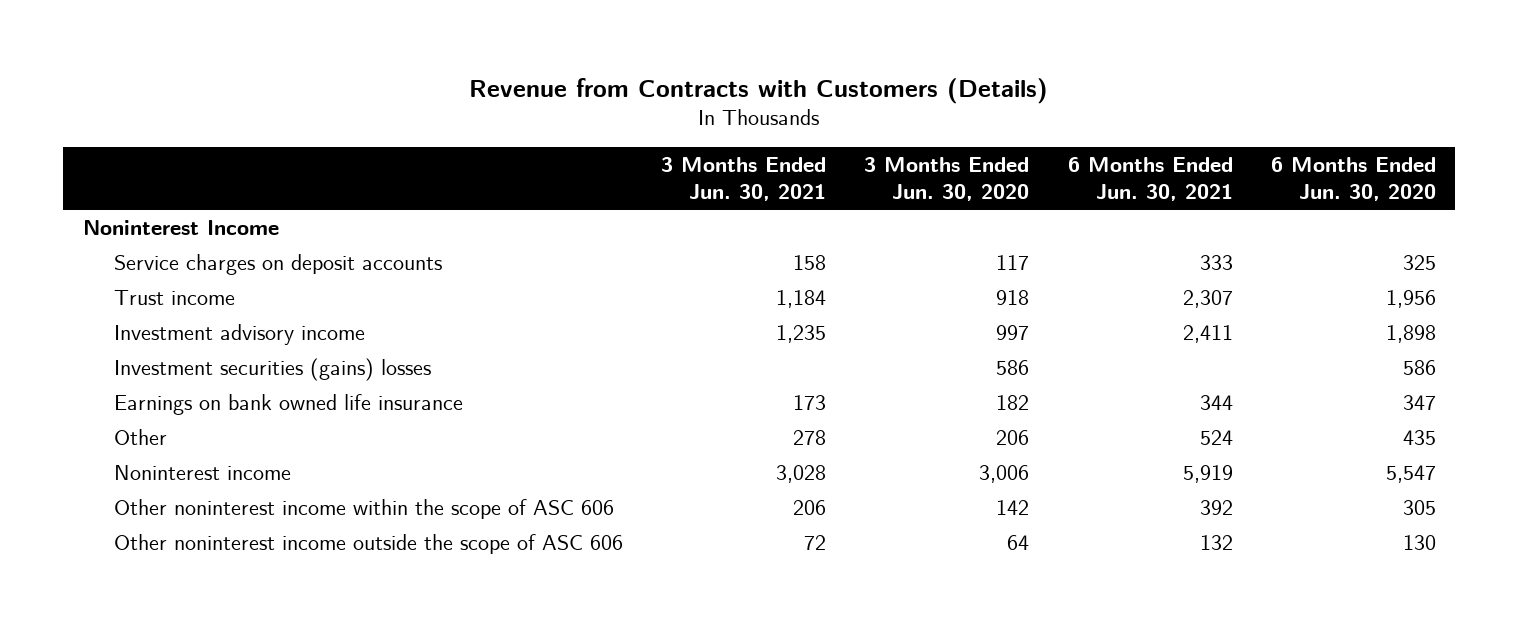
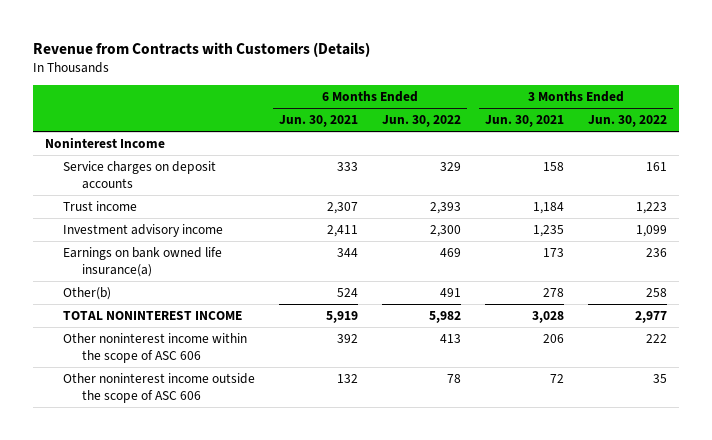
- | 3 Months Ended Jun. 30, 2021 | 3 Months Ended Jun. 30, 2020 | 6 Months Ended Jun. 30, 2021 | 6 Months Ended Jun. 30, 2020
+ | 6 Months Ended Jun. 30, 2021 | 6 Months Ended Jun. 30, 2022 | 3 Months Ended Jun. 30, 2021 | 3 Months Ended Jun. 30, 2022
- Investment securities (gains) losses | | 586 | | 586
- Earnings on bank owned life insurance | 173 | 182 | 344 | 347
- Other | 278 | 206 | 524 | 435
- Noninterest income | 3,028 | 3,006 | 5,919 | 5,547
+ Earnings on bank owned life insurance(a) | 344 | 469 | 173 | 236
+ Other(b) | 524 | 491 | 278 | 258
+ TOTAL NONINTEREST INCOME | 5,919 | 5,982 | 3,028 | 2,977

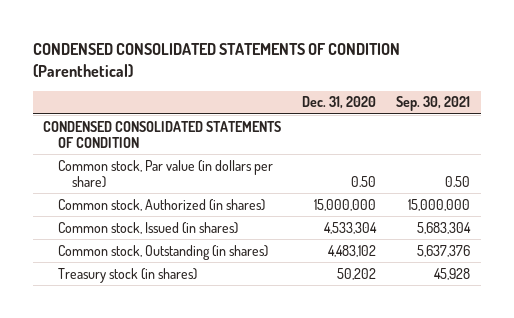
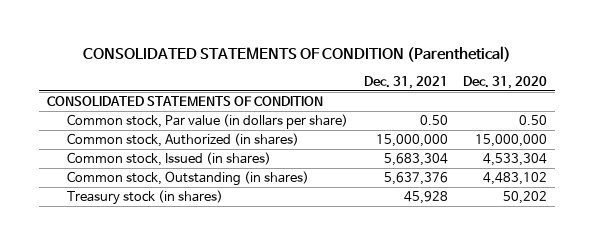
- CONDENSED CONSOLIDATED STATEMENTS OF CONDITION (Parenthetical)
+ CONSOLIDATED STATEMENTS OF CONDITION (Parenthetical)
- | Dec. 31, 2020 | Sep. 30, 2021
+ | Dec. 31, 2021 | Dec. 31, 2020
- CONDENSED CONSOLIDATED STATEMENTS OF CONDITION
+ CONSOLIDATED STATEMENTS OF CONDITION

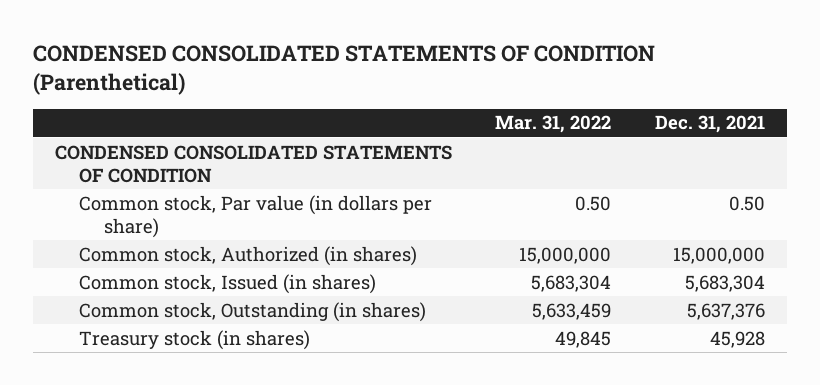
- CONSOLIDATED STATEMENTS OF CONDITION (Parenthetical)
+ CONDENSED CONSOLIDATED STATEMENTS OF CONDITION (Parenthetical)
- | Dec. 31, 2021 | Dec. 31, 2020
+ | Mar. 31, 2022 | Dec. 31, 2021
- CONSOLIDATED STATEMENTS OF CONDITION
+ CONDENSED CONSOLIDATED STATEMENTS OF CONDITION

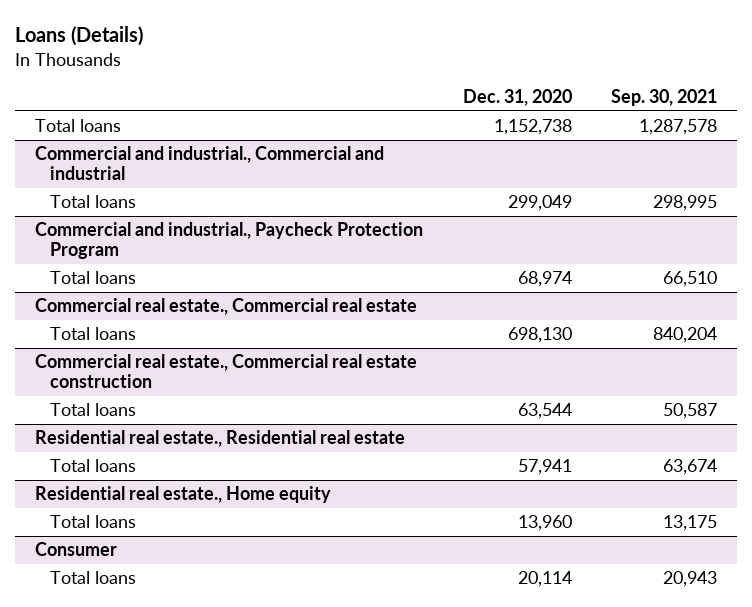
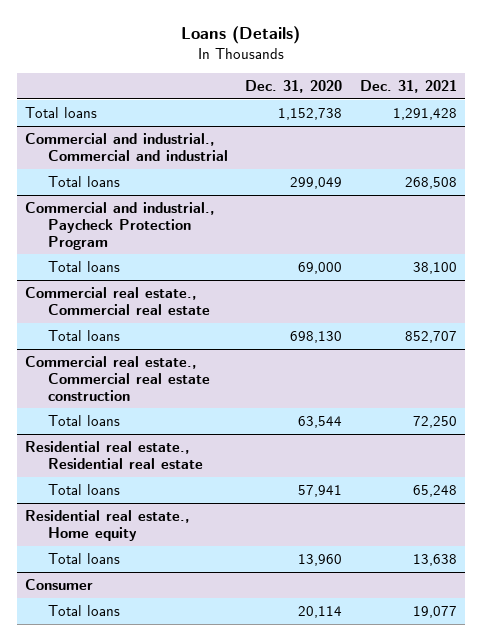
- | Dec. 31, 2020 | Sep. 30, 2021
+ | Dec. 31, 2020 | Dec. 31, 2021
@ Commercial and industrial., Paycheck Protection Program
- Total loans | 68,974 | 66,510
+ Total loans | 69,000 | 38,100

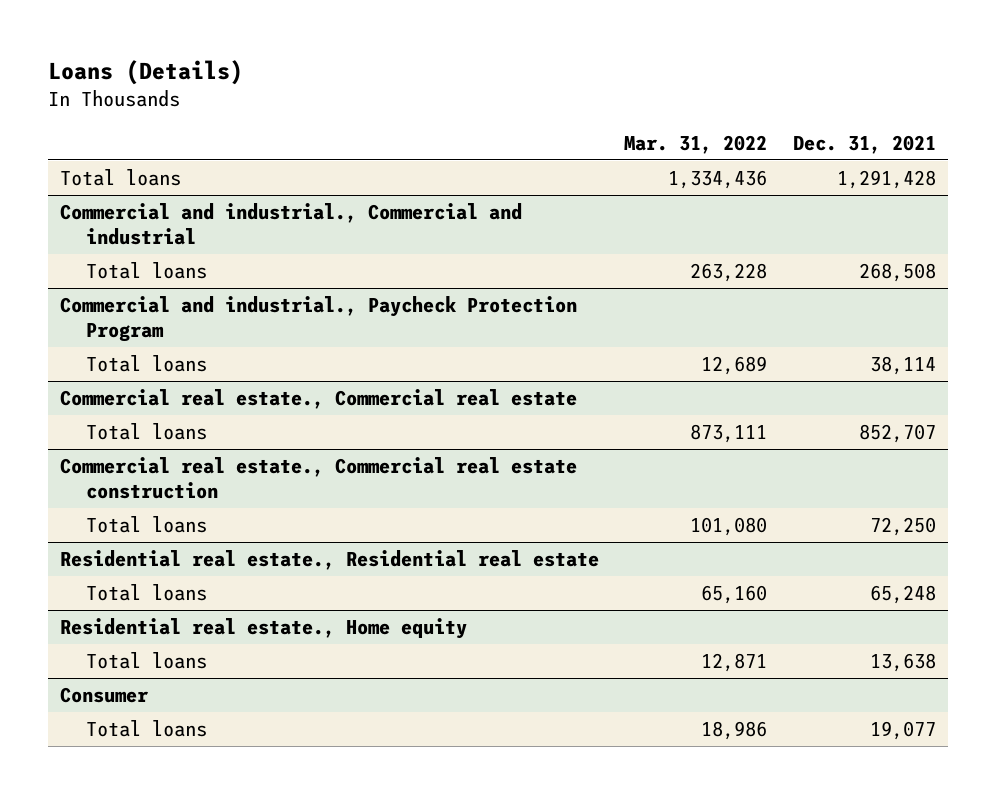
- | Dec. 31, 2020 | Dec. 31, 2021
+ | Mar. 31, 2022 | Dec. 31, 2021
@ Commercial and industrial., Paycheck Protection Program
- Total loans | 69,000 | 38,100
+ Total loans | 12,689 | 38,114

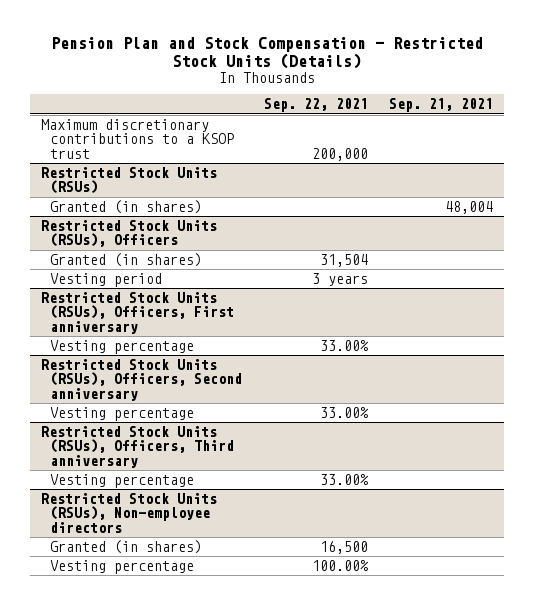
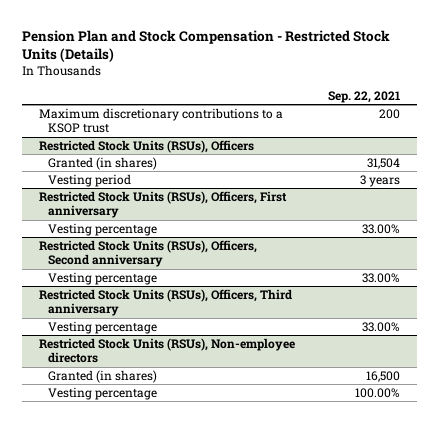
- | Sep. 22, 2021 | Sep. 21, 2021
+ | Sep. 22, 2021
- Maximum discretionary contributions to a KSOP trust | 200,000 |
- Restricted Stock Units (RSUs)
- Granted (in shares) | | 48,004
+ Maximum discretionary contributions to a KSOP trust | 200

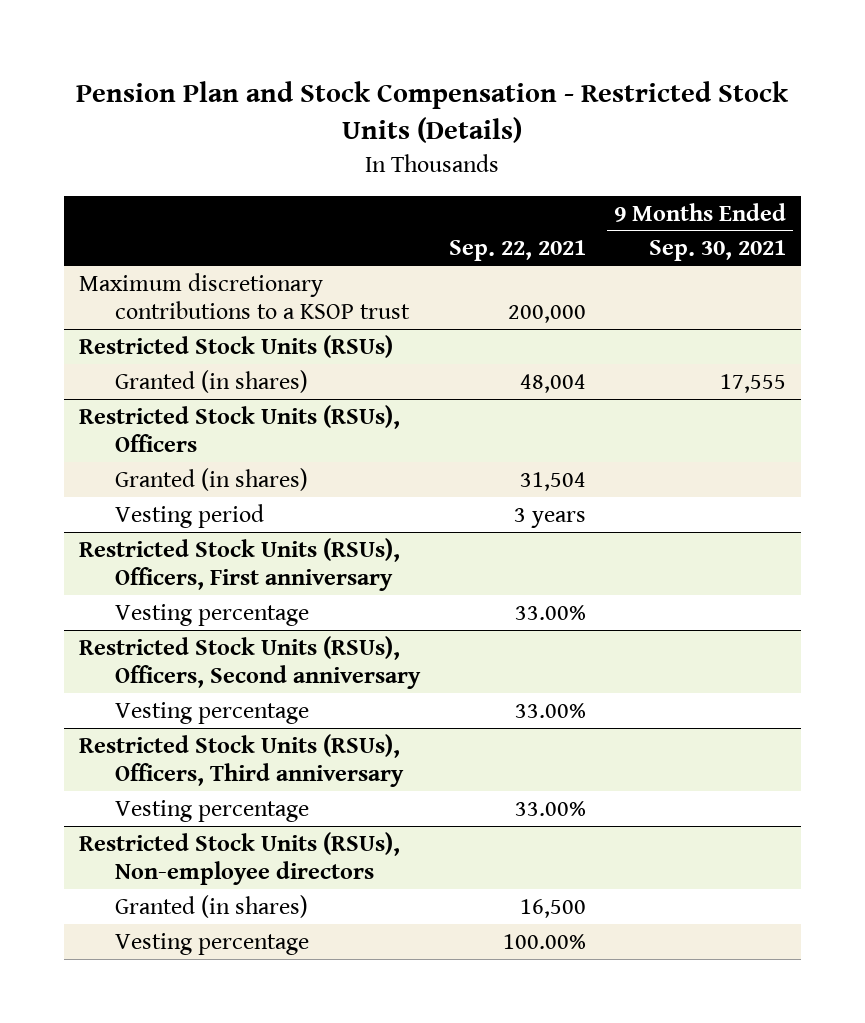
- | Sep. 22, 2021
+ | Sep. 22, 2021 | 9 Months Ended Sep. 30, 2021
- Maximum discretionary contributions to a KSOP trust | 200
+ Maximum discretionary contributions to a KSOP trust | 200,000 |
+ Restricted Stock Units (RSUs)
+ Granted (in shares) | 48,004 | 17,555

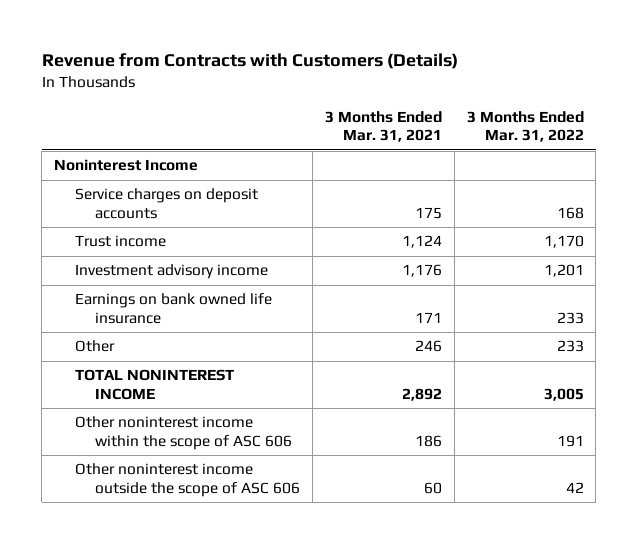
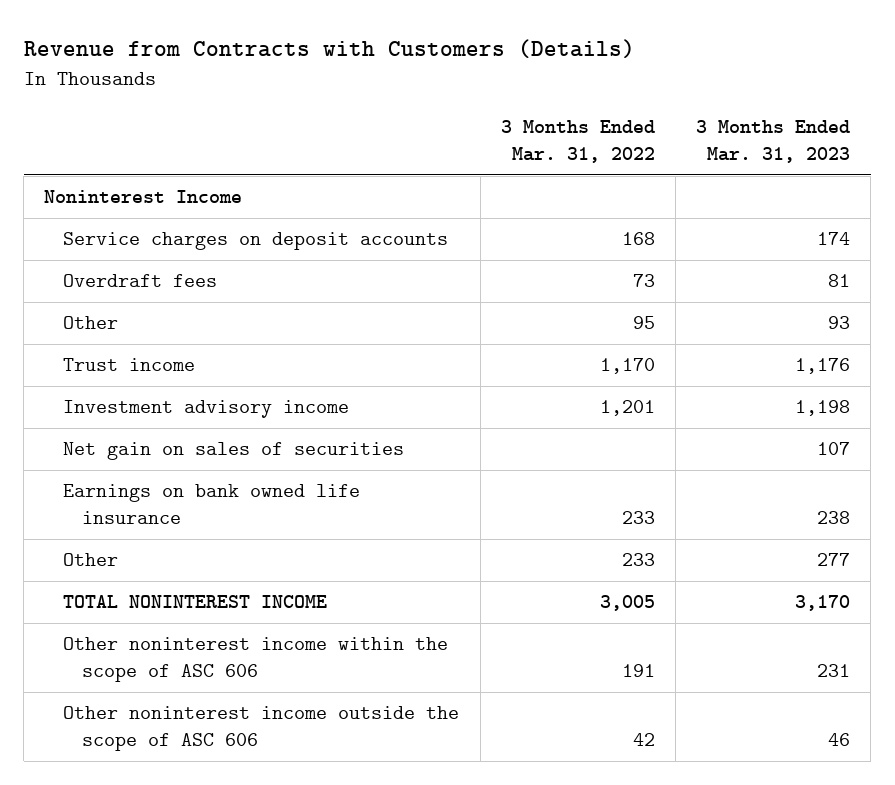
- | 3 Months Ended Mar. 31, 2021 | 3 Months Ended Mar. 31, 2022
+ | 3 Months Ended Mar. 31, 2022 | 3 Months Ended Mar. 31, 2023
+ Overdraft fees | 73 | 81
+ Other | 95 | 93
+ Net gain on sales of securities | | 107

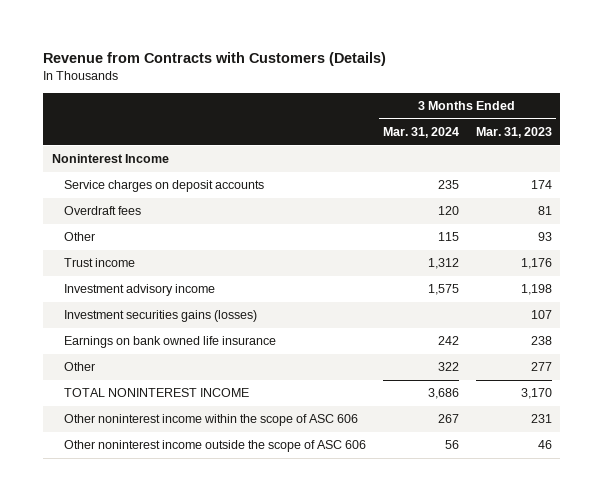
- | 3 Months Ended Mar. 31, 2022 | 3 Months Ended Mar. 31, 2023
+ | 3 Months Ended Mar. 31, 2024 | 3 Months Ended Mar. 31, 2023
- Net gain on sales of securities | | 107
+ Investment securities gains (losses) | | 107

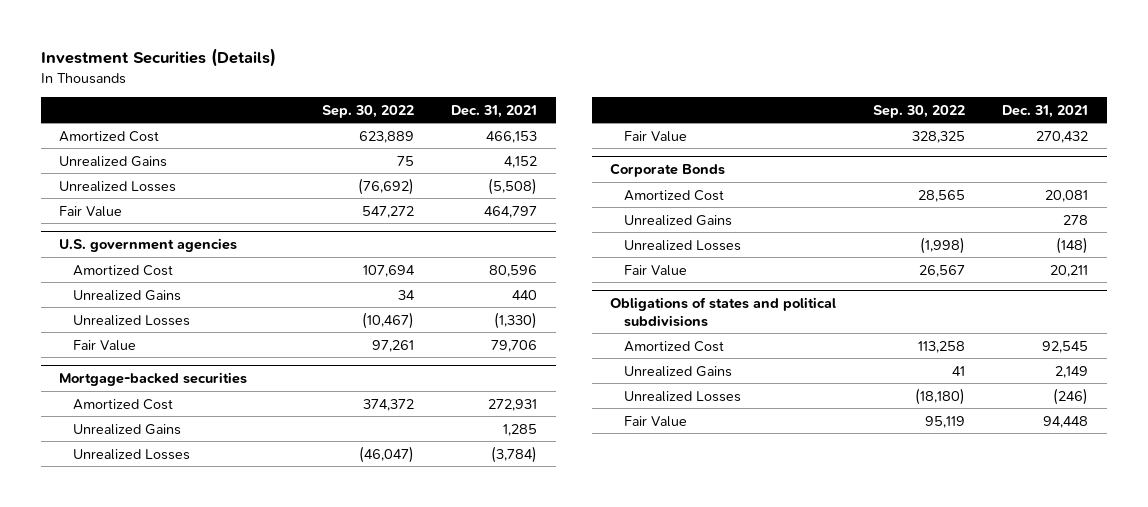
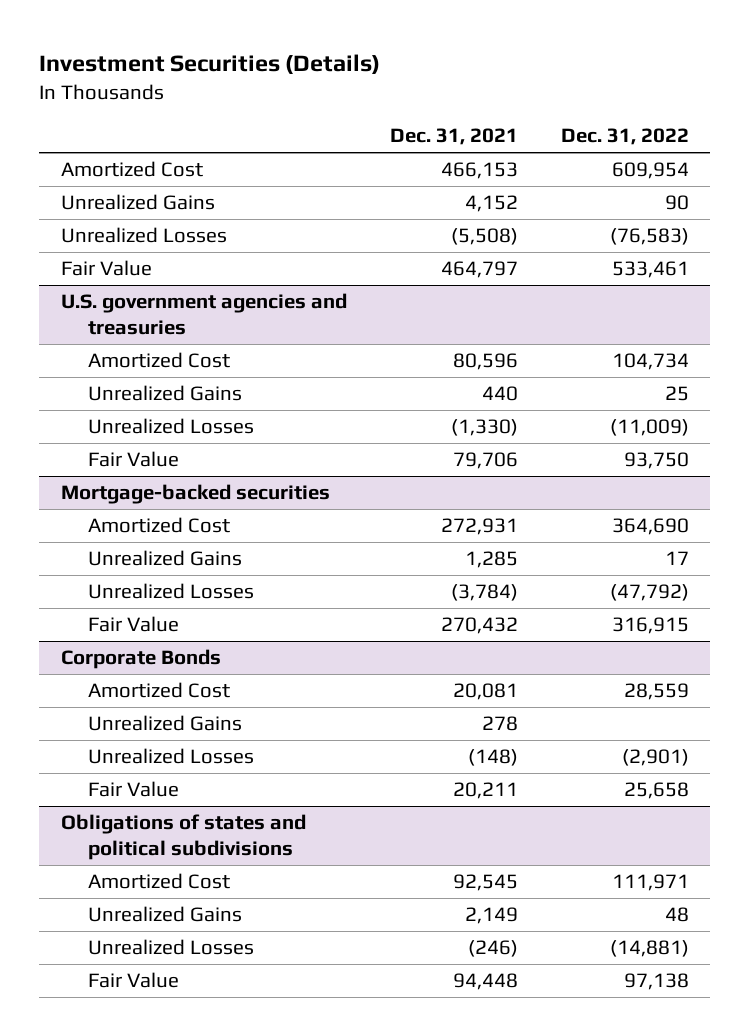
- | Sep. 30, 2022 | Dec. 31, 2021
+ | Dec. 31, 2021 | Dec. 31, 2022
- U.S. government agencies
+ U.S. government agencies and treasuries

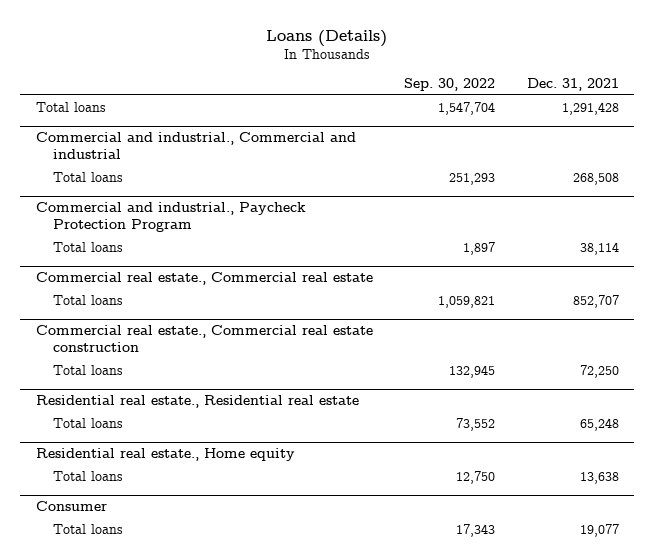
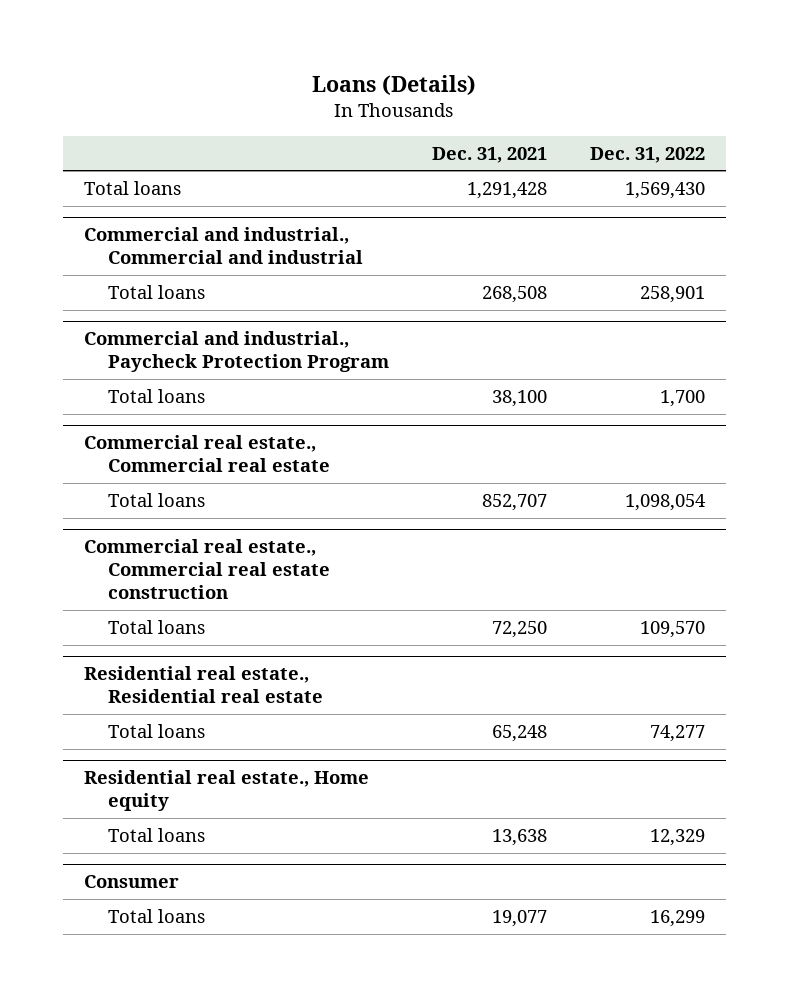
- | Sep. 30, 2022 | Dec. 31, 2021
+ | Dec. 31, 2021 | Dec. 31, 2022
@ Commercial and industrial., Paycheck Protection Program
- Total loans | 1,897 | 38,114
+ Total loans | 38,100 | 1,700

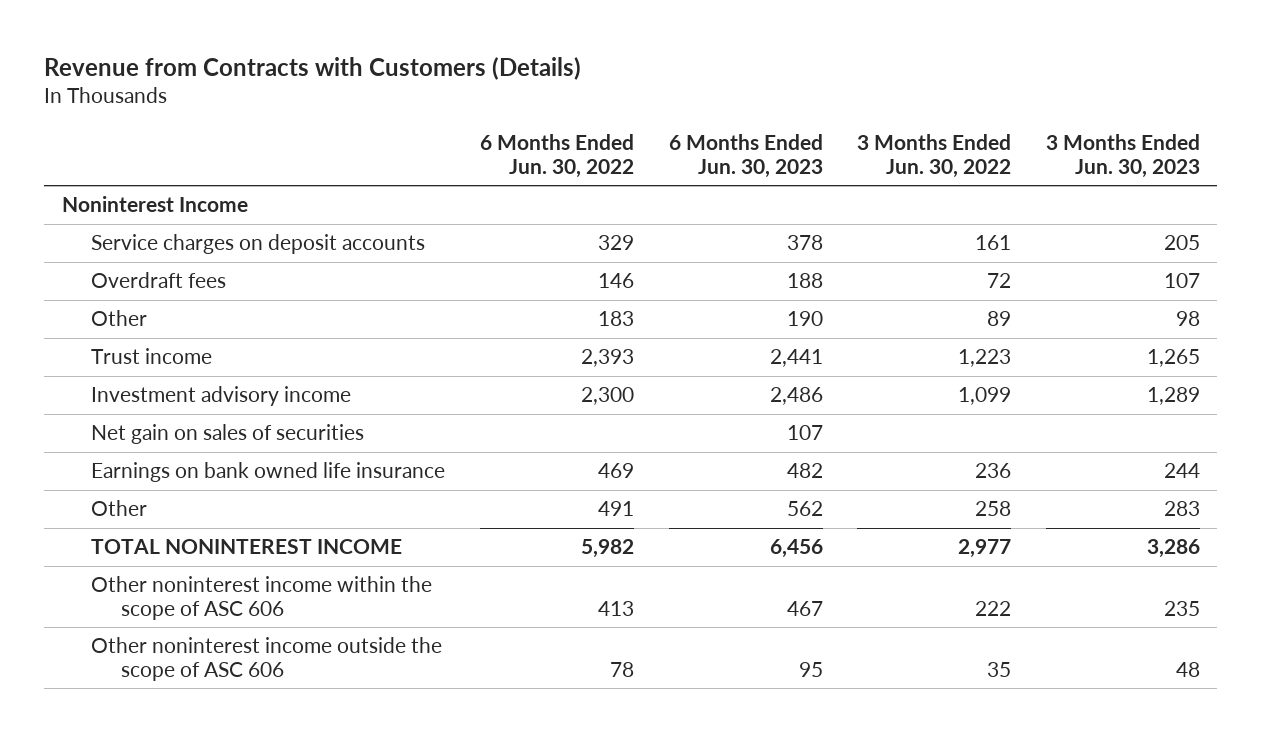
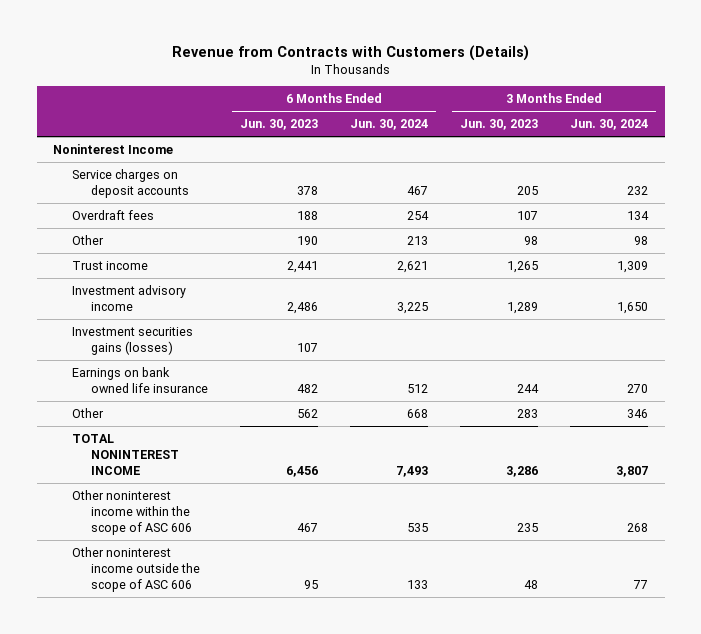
- | 6 Months Ended Jun. 30, 2022 | 6 Months Ended Jun. 30, 2023 | 3 Months Ended Jun. 30, 2022 | 3 Months Ended Jun. 30, 2023
+ | 6 Months Ended Jun. 30, 2023 | 6 Months Ended Jun. 30, 2024 | 3 Months Ended Jun. 30, 2023 | 3 Months Ended Jun. 30, 2024
- Net gain on sales of securities | | 107 | |
+ Investment securities gains (losses) | 107 | | |

